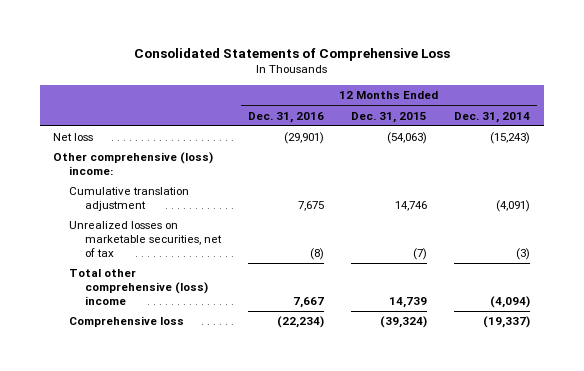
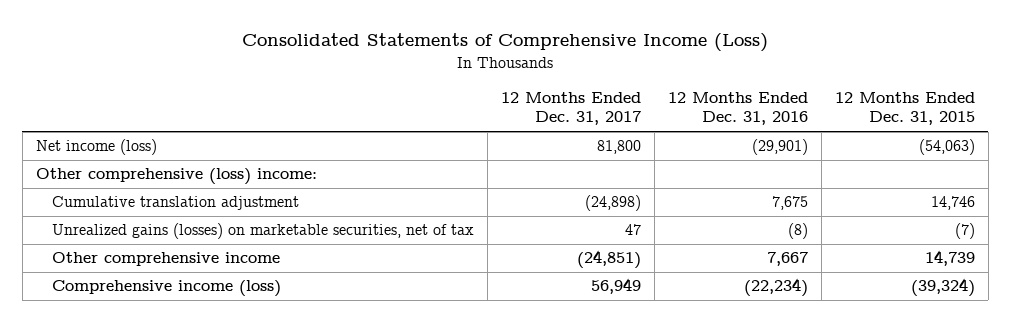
- Consolidated Statements of Comprehensive Loss
+ Consolidated Statements of Comprehensive Income (Loss)
- | 12 Months Ended Dec. 31, 2016 | 12 Months Ended Dec. 31, 2015 | 12 Months Ended Dec. 31, 2014
+ | 12 Months Ended Dec. 31, 2017 | 12 Months Ended Dec. 31, 2016 | 12 Months Ended Dec. 31, 2015
- Net loss | (29,901) | (54,063) | (15,243)
+ Net income (loss) | 81,800 | (29,901) | (54,063)
- Unrealized losses on marketable securities, net of tax | (8) | (7) | (3)
- Total other comprehensive (loss) income | 7,667 | 14,739 | (4,094)
- Comprehensive loss | (22,234) | (39,324) | (19,337)
+ Unrealized gains (losses) on marketable securities, net of tax | 47 | (8) | (7)
+ Other comprehensive income | (24,851) | 7,667 | 14,739
+ Comprehensive income (loss) | 56,949 | (22,234) | (39,324)

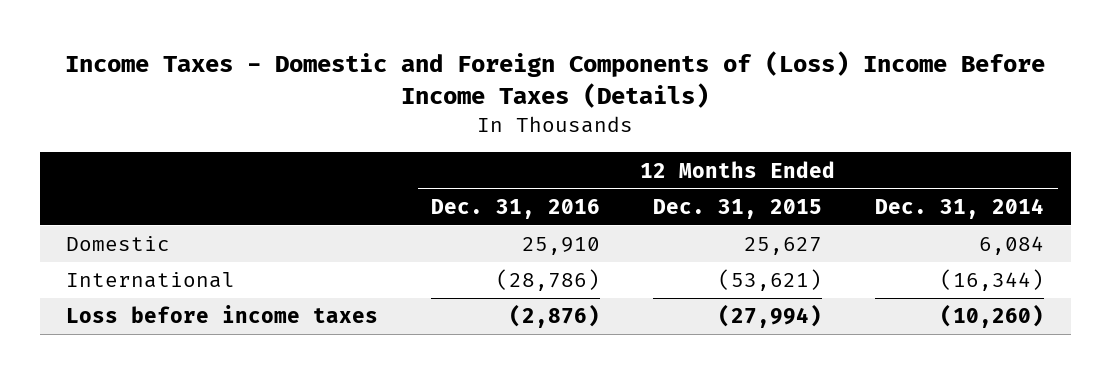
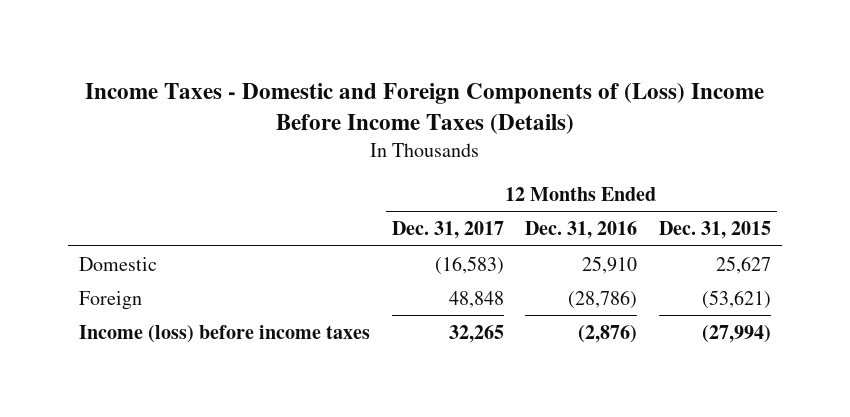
- | 12 Months Ended Dec. 31, 2016 | 12 Months Ended Dec. 31, 2015 | 12 Months Ended Dec. 31, 2014
+ | 12 Months Ended Dec. 31, 2017 | 12 Months Ended Dec. 31, 2016 | 12 Months Ended Dec. 31, 2015
- International | (28,786) | (53,621) | (16,344)
- Loss before income taxes | (2,876) | (27,994) | (10,260)
+ Foreign | 48,848 | (28,786) | (53,621)
+ Income (loss) before income taxes | 32,265 | (2,876) | (27,994)

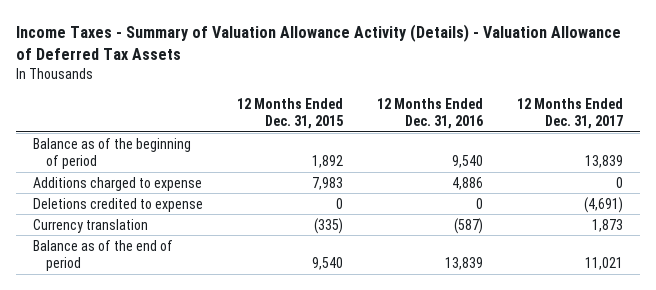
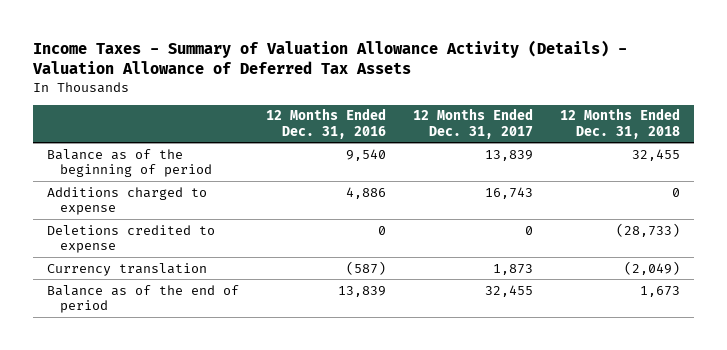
- | 12 Months Ended Dec. 31, 2015 | 12 Months Ended Dec. 31, 2016 | 12 Months Ended Dec. 31, 2017
+ | 12 Months Ended Dec. 31, 2016 | 12 Months Ended Dec. 31, 2017 | 12 Months Ended Dec. 31, 2018
- Additions charged to expense | 7,983 | 4,886 | 0
- Deletions credited to expense | 0 | 0 | (4,691)
+ Additions charged to expense | 4,886 | 16,743 | 0
+ Deletions credited to expense | 0 | 0 | (28,733)
- Balance as of the end of period | 9,540 | 13,839 | 11,021
+ Balance as of the end of period | 13,839 | 32,455 | 1,673

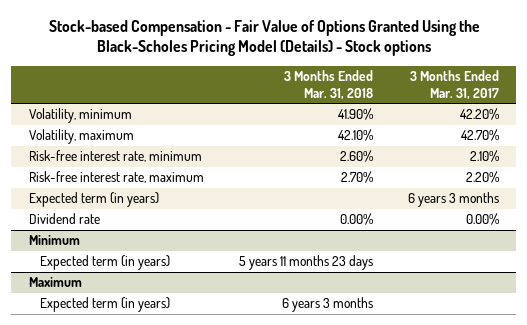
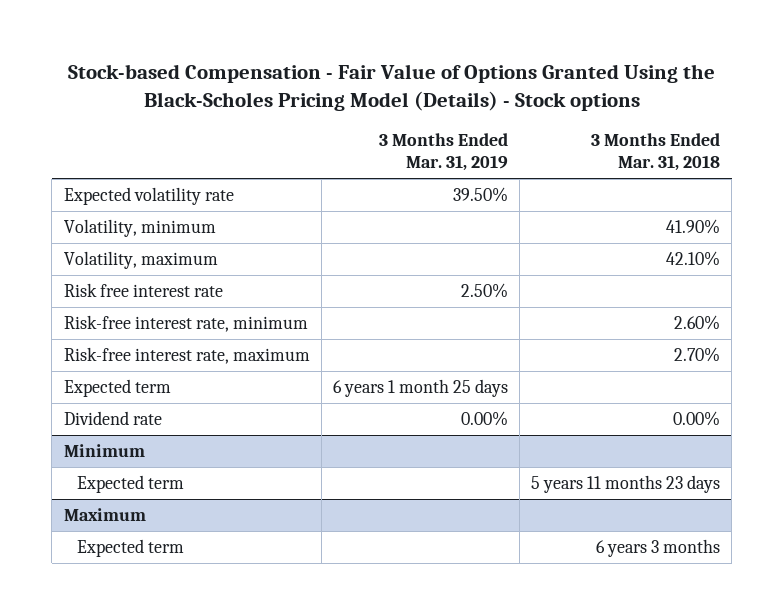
- | 3 Months Ended Mar. 31, 2018 | 3 Months Ended Mar. 31, 2017
+ | 3 Months Ended Mar. 31, 2019 | 3 Months Ended Mar. 31, 2018
+ Expected volatility rate | 39.50% |
+ Risk free interest rate | 2.50% |
- Expected term (in years) | | 6 years 3 months
+ Expected term | 6 years 1 month 25 days |
@ Minimum
- Expected term (in years) | 5 years 11 months 23 days |
+ Expected term | | 5 years 11 months 23 days
@ Maximum
- Expected term (in years) | 6 years 3 months |
+ Expected term | | 6 years 3 months

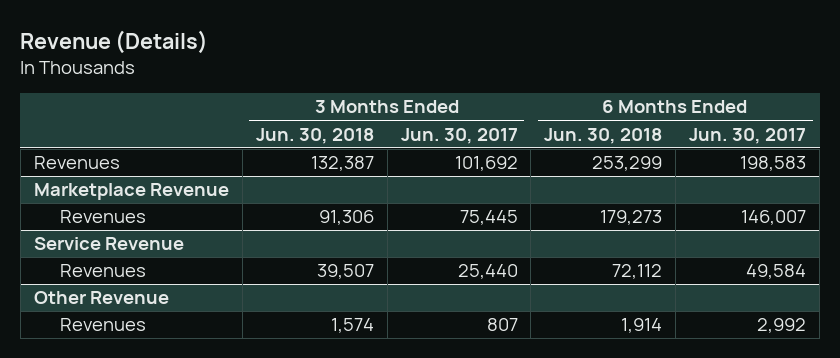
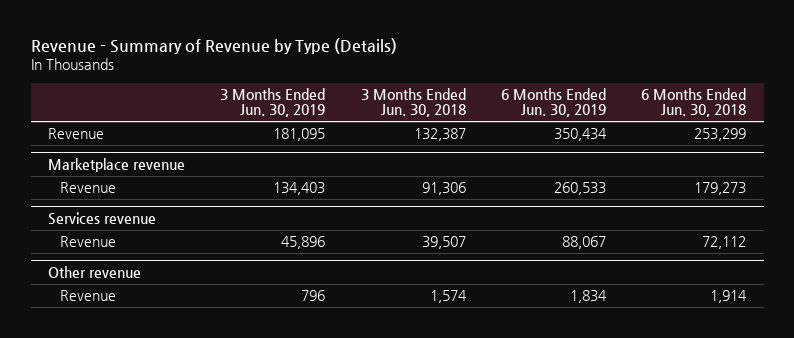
- Revenue (Details)
+ Revenue - Summary of Revenue by Type (Details)
- | 3 Months Ended Jun. 30, 2018 | 3 Months Ended Jun. 30, 2017 | 6 Months Ended Jun. 30, 2018 | 6 Months Ended Jun. 30, 2017
+ | 3 Months Ended Jun. 30, 2019 | 3 Months Ended Jun. 30, 2018 | 6 Months Ended Jun. 30, 2019 | 6 Months Ended Jun. 30, 2018
- Revenues | 132,387 | 101,692 | 253,299 | 198,583
- Marketplace Revenue
- Revenues | 91,306 | 75,445 | 179,273 | 146,007
- Service Revenue
- Revenues | 39,507 | 25,440 | 72,112 | 49,584
- Other Revenue
- Revenues | 1,574 | 807 | 1,914 | 2,992
+ Revenue | 181,095 | 132,387 | 350,434 | 253,299
+ Marketplace revenue
+ Revenue | 134,403 | 91,306 | 260,533 | 179,273
+ Services revenue
+ Revenue | 45,896 | 39,507 | 88,067 | 72,112
+ Other revenue
+ Revenue | 796 | 1,574 | 1,834 | 1,914

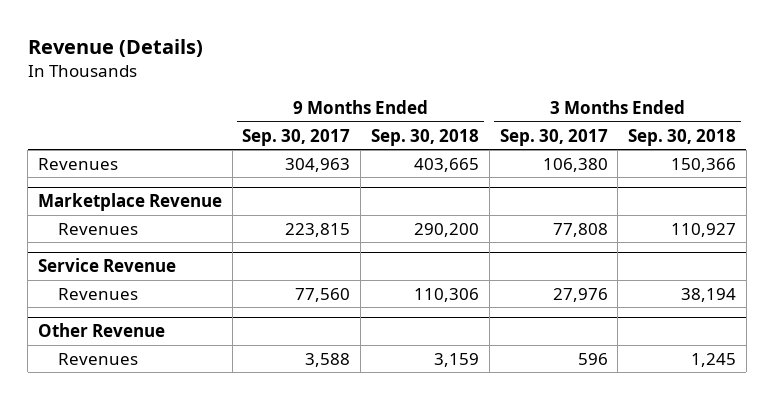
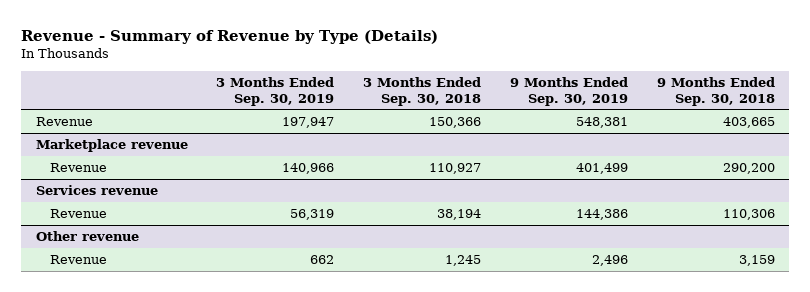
- Revenue (Details)
+ Revenue - Summary of Revenue by Type (Details)
- | 9 Months Ended Sep. 30, 2017 | 9 Months Ended Sep. 30, 2018 | 3 Months Ended Sep. 30, 2017 | 3 Months Ended Sep. 30, 2018
+ | 3 Months Ended Sep. 30, 2019 | 3 Months Ended Sep. 30, 2018 | 9 Months Ended Sep. 30, 2019 | 9 Months Ended Sep. 30, 2018
- Revenues | 304,963 | 403,665 | 106,380 | 150,366
- Marketplace Revenue
- Revenues | 223,815 | 290,200 | 77,808 | 110,927
- Service Revenue
- Revenues | 77,560 | 110,306 | 27,976 | 38,194
- Other Revenue
- Revenues | 3,588 | 3,159 | 596 | 1,245
+ Revenue | 197,947 | 150,366 | 548,381 | 403,665
+ Marketplace revenue
+ Revenue | 140,966 | 110,927 | 401,499 | 290,200
+ Services revenue
+ Revenue | 56,319 | 38,194 | 144,386 | 110,306
+ Other revenue
+ Revenue | 662 | 1,245 | 2,496 | 3,159

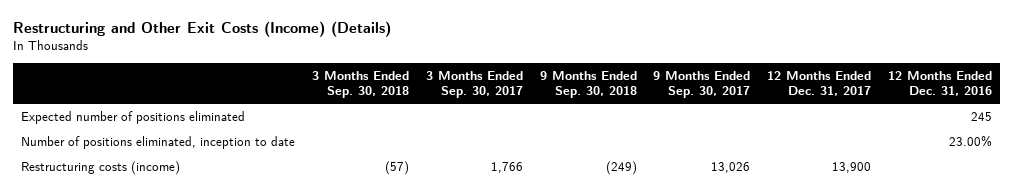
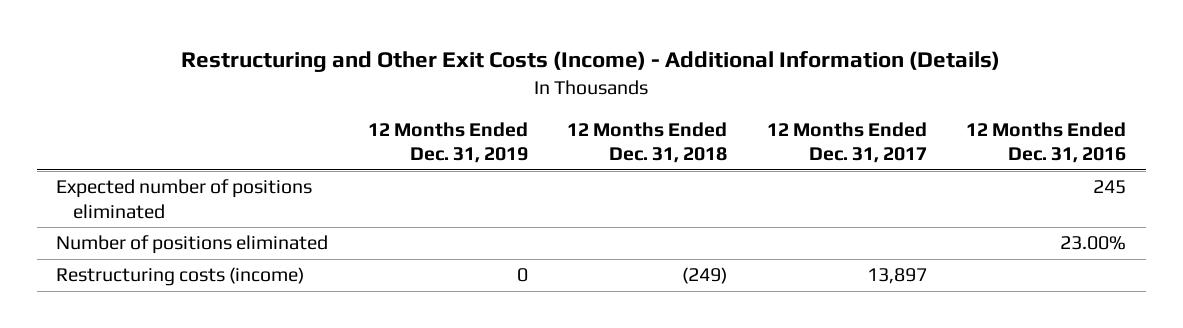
- Restructuring and Other Exit Costs (Income) (Details)
+ Restructuring and Other Exit Costs (Income) - Additional Information (Details)
- | 3 Months Ended Sep. 30, 2018 | 3 Months Ended Sep. 30, 2017 | 9 Months Ended Sep. 30, 2018 | 9 Months Ended Sep. 30, 2017 | 12 Months Ended Dec. 31, 2017 | 12 Months Ended Dec. 31, 2016
+ | 12 Months Ended Dec. 31, 2019 | 12 Months Ended Dec. 31, 2018 | 12 Months Ended Dec. 31, 2017 | 12 Months Ended Dec. 31, 2016
- Number of positions eliminated, inception to date | | | | | | 23.00%
- Restructuring costs (income) | (57) | 1,766 | (249) | 13,026 | 13,900 |
+ Number of positions eliminated | | | | 23.00%
+ Restructuring costs (income) | 0 | (249) | 13,897 |

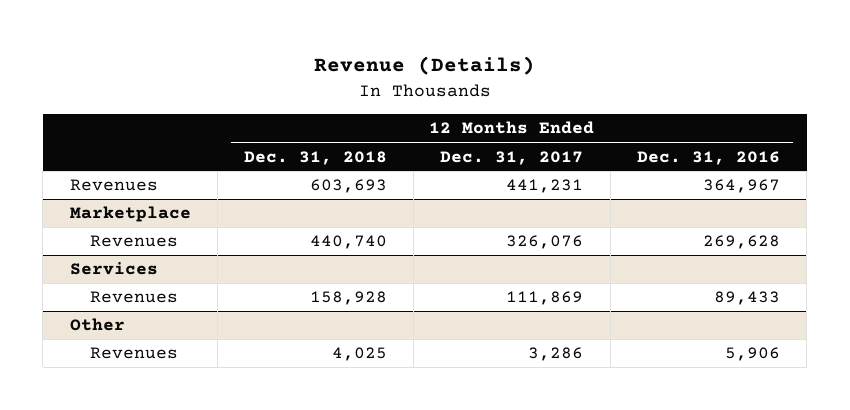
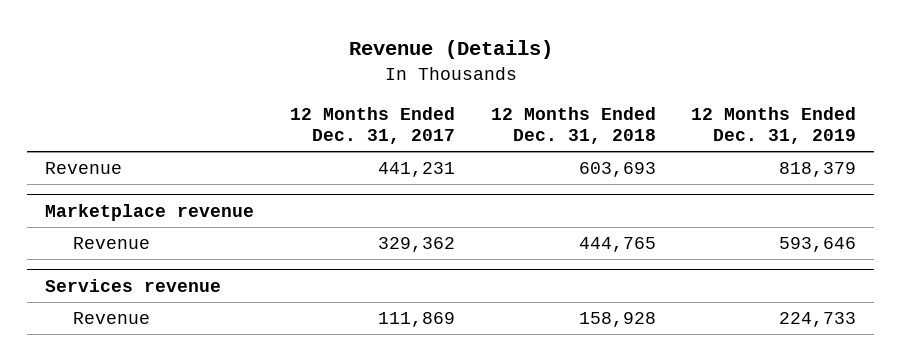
- | 12 Months Ended Dec. 31, 2018 | 12 Months Ended Dec. 31, 2017 | 12 Months Ended Dec. 31, 2016
+ | 12 Months Ended Dec. 31, 2017 | 12 Months Ended Dec. 31, 2018 | 12 Months Ended Dec. 31, 2019
- Revenues | 603,693 | 441,231 | 364,967
- Marketplace
- Revenues | 440,740 | 326,076 | 269,628
- Services
- Revenues | 158,928 | 111,869 | 89,433
- Other
- Revenues | 4,025 | 3,286 | 5,906
+ Revenue | 441,231 | 603,693 | 818,379
+ Marketplace revenue
+ Revenue | 329,362 | 444,765 | 593,646
+ Services revenue
+ Revenue | 111,869 | 158,928 | 224,733

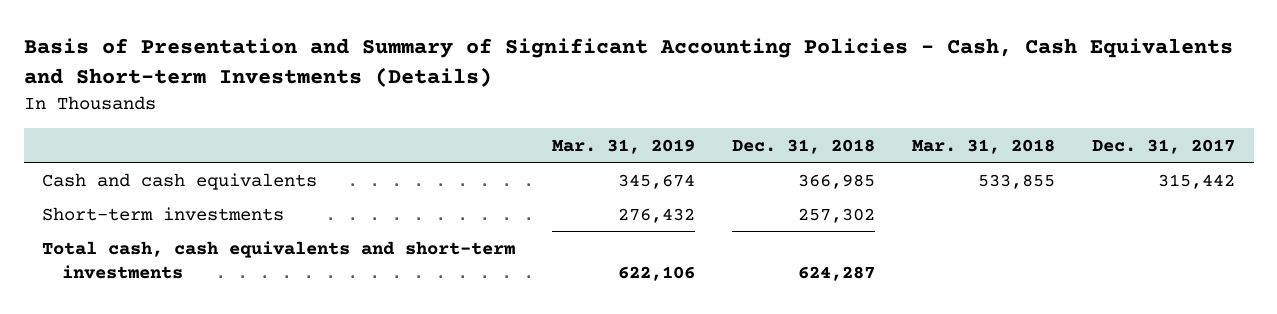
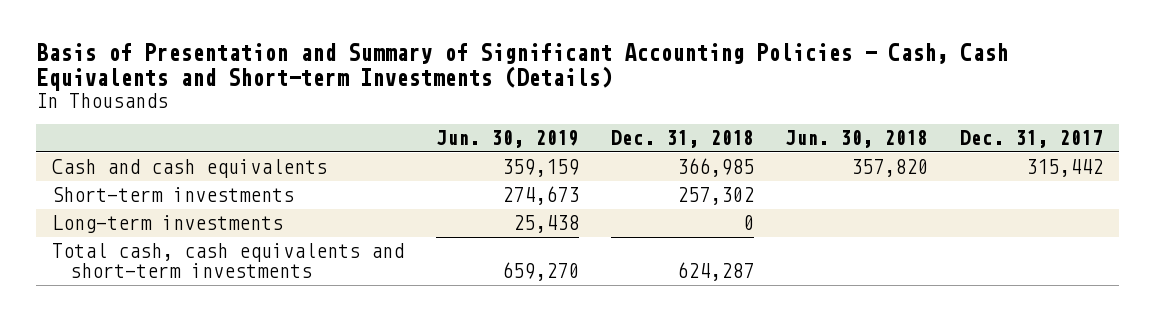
- | Mar. 31, 2019 | Dec. 31, 2018 | Mar. 31, 2018 | Dec. 31, 2017
+ | Jun. 30, 2019 | Dec. 31, 2018 | Jun. 30, 2018 | Dec. 31, 2017
+ Long-term investments | 25,438 | 0 | |

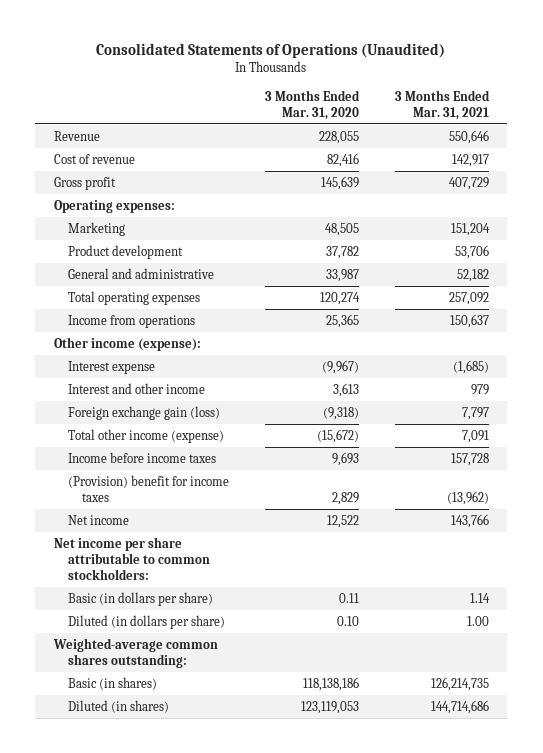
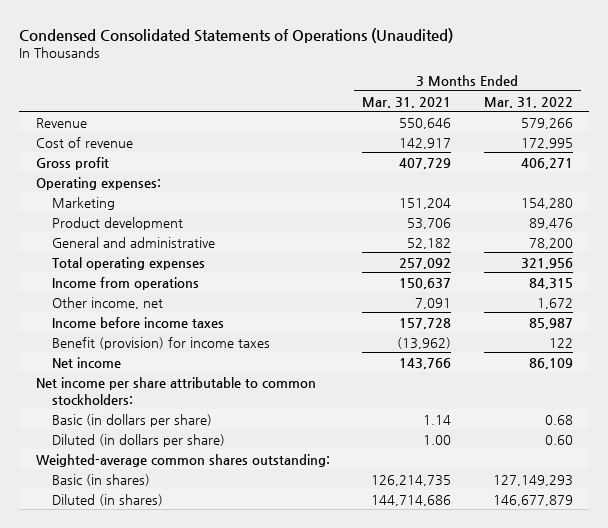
- Consolidated Statements of Operations (Unaudited)
+ Condensed Consolidated Statements of Operations (Unaudited)
- | 3 Months Ended Mar. 31, 2020 | 3 Months Ended Mar. 31, 2021
+ | 3 Months Ended Mar. 31, 2021 | 3 Months Ended Mar. 31, 2022
- Other income (expense):
- Interest expense | (9,967) | (1,685)
- Interest and other income | 3,613 | 979
- Foreign exchange gain (loss) | (9,318) | 7,797
- Total other income (expense) | (15,672) | 7,091
+ Other income, net | 7,091 | 1,672
- (Provision) benefit for income taxes | 2,829 | (13,962)
+ Benefit (provision) for income taxes | (13,962) | 122

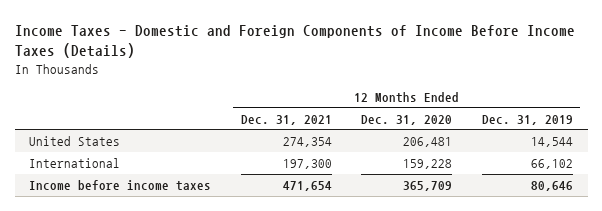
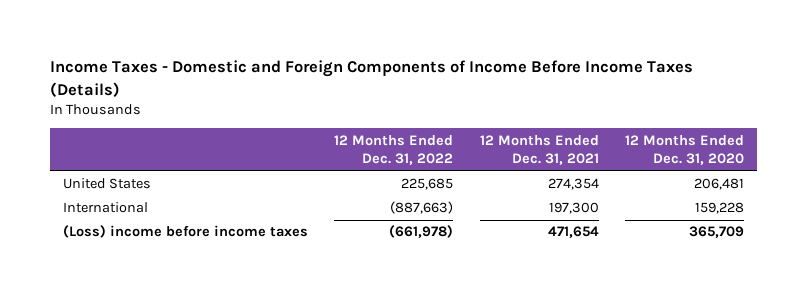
- | 12 Months Ended Dec. 31, 2021 | 12 Months Ended Dec. 31, 2020 | 12 Months Ended Dec. 31, 2019
+ | 12 Months Ended Dec. 31, 2022 | 12 Months Ended Dec. 31, 2021 | 12 Months Ended Dec. 31, 2020
- Income before income taxes | 471,654 | 365,709 | 80,646
+ (Loss) income before income taxes | (661,978) | 471,654 | 365,709

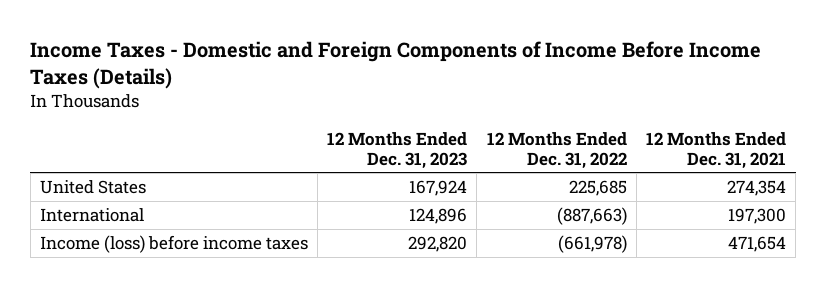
- | 12 Months Ended Dec. 31, 2022 | 12 Months Ended Dec. 31, 2021 | 12 Months Ended Dec. 31, 2020
+ | 12 Months Ended Dec. 31, 2023 | 12 Months Ended Dec. 31, 2022 | 12 Months Ended Dec. 31, 2021
- (Loss) income before income taxes | (661,978) | 471,654 | 365,709
+ Income (loss) before income taxes | 292,820 | (661,978) | 471,654

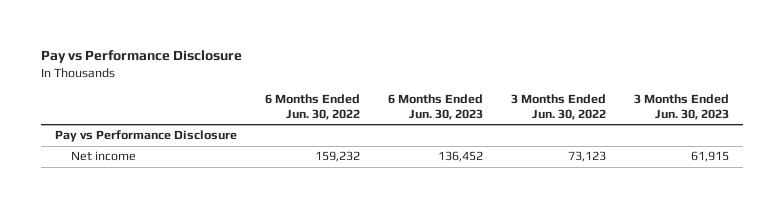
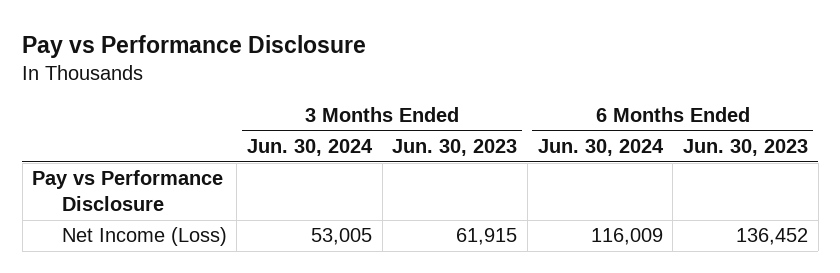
- | 6 Months Ended Jun. 30, 2022 | 6 Months Ended Jun. 30, 2023 | 3 Months Ended Jun. 30, 2022 | 3 Months Ended Jun. 30, 2023
+ | 3 Months Ended Jun. 30, 2024 | 3 Months Ended Jun. 30, 2023 | 6 Months Ended Jun. 30, 2024 | 6 Months Ended Jun. 30, 2023
- Net income | 159,232 | 136,452 | 73,123 | 61,915
+ Net Income (Loss) | 53,005 | 61,915 | 116,009 | 136,452

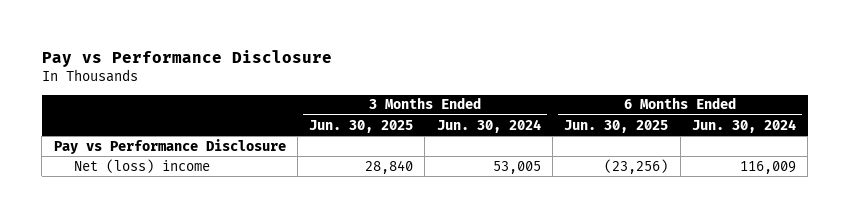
- | 3 Months Ended Jun. 30, 2024 | 3 Months Ended Jun. 30, 2023 | 6 Months Ended Jun. 30, 2024 | 6 Months Ended Jun. 30, 2023
+ | 3 Months Ended Jun. 30, 2025 | 3 Months Ended Jun. 30, 2024 | 6 Months Ended Jun. 30, 2025 | 6 Months Ended Jun. 30, 2024
- Net Income (Loss) | 53,005 | 61,915 | 116,009 | 136,452
+ Net (loss) income | 28,840 | 53,005 | (23,256) | 116,009

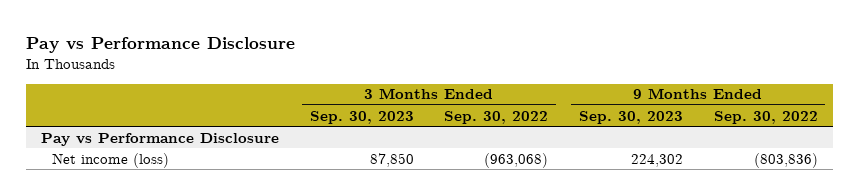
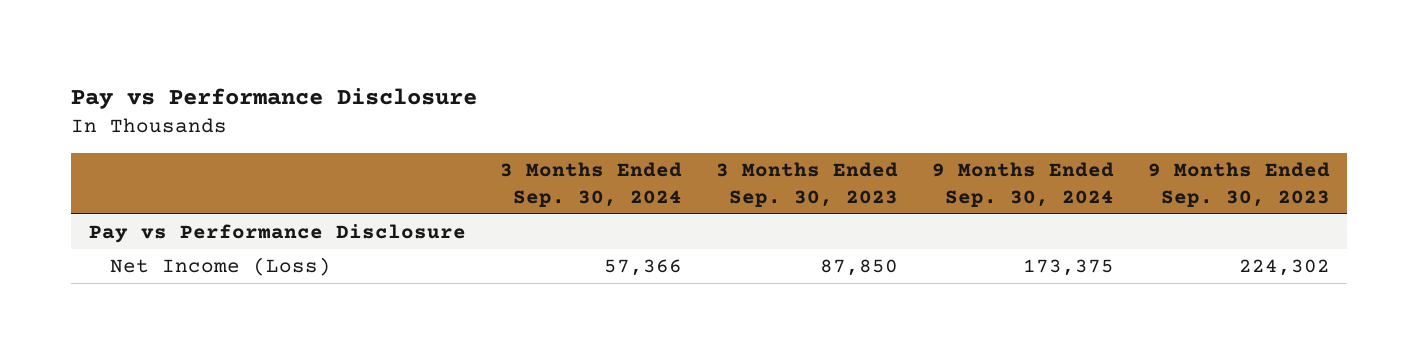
- | 3 Months Ended Sep. 30, 2023 | 3 Months Ended Sep. 30, 2022 | 9 Months Ended Sep. 30, 2023 | 9 Months Ended Sep. 30, 2022
+ | 3 Months Ended Sep. 30, 2024 | 3 Months Ended Sep. 30, 2023 | 9 Months Ended Sep. 30, 2024 | 9 Months Ended Sep. 30, 2023
- Net income (loss) | 87,850 | (963,068) | 224,302 | (803,836)
+ Net Income (Loss) | 57,366 | 87,850 | 173,375 | 224,302

